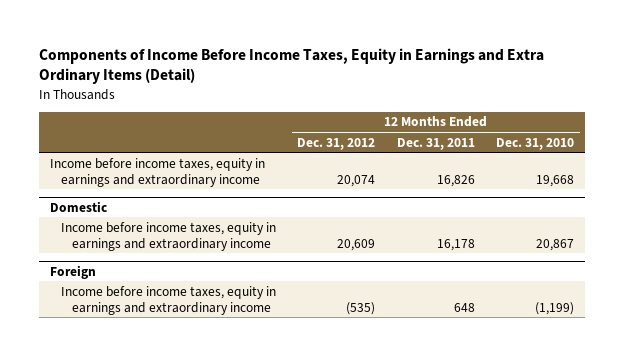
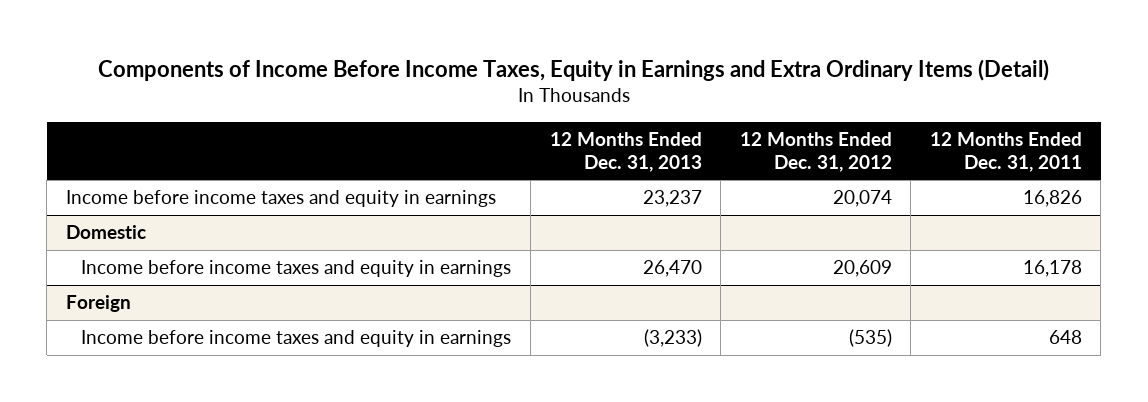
- | 12 Months Ended Dec. 31, 2012 | 12 Months Ended Dec. 31, 2011 | 12 Months Ended Dec. 31, 2010
+ | 12 Months Ended Dec. 31, 2013 | 12 Months Ended Dec. 31, 2012 | 12 Months Ended Dec. 31, 2011
- Income before income taxes, equity in earnings and extraordinary income | 20,074 | 16,826 | 19,668
+ Income before income taxes and equity in earnings | 23,237 | 20,074 | 16,826
@ Domestic
- Income before income taxes, equity in earnings and extraordinary income | 20,609 | 16,178 | 20,867
+ Income before income taxes and equity in earnings | 26,470 | 20,609 | 16,178
@ Foreign
- Income before income taxes, equity in earnings and extraordinary income | (535) | 648 | (1,199)
+ Income before income taxes and equity in earnings | (3,233) | (535) | 648

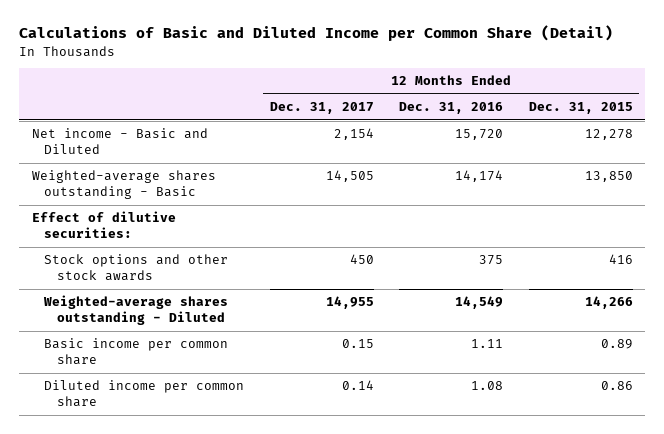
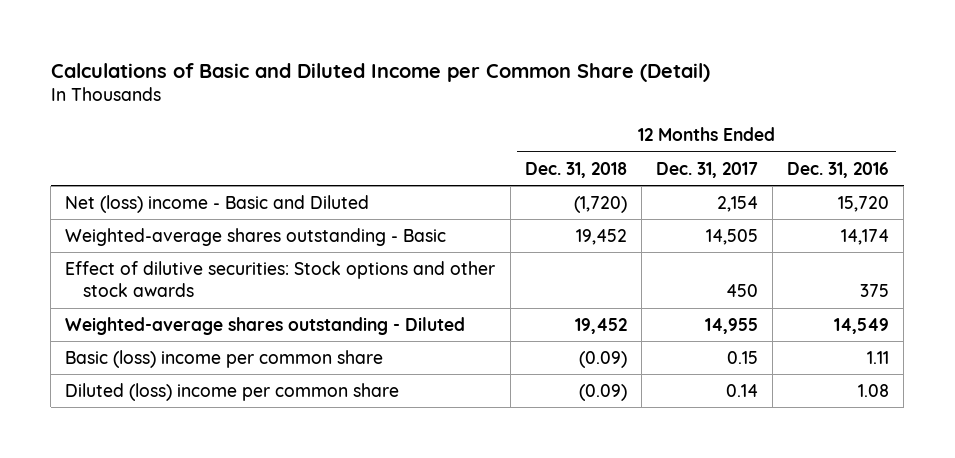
- | 12 Months Ended Dec. 31, 2017 | 12 Months Ended Dec. 31, 2016 | 12 Months Ended Dec. 31, 2015
+ | 12 Months Ended Dec. 31, 2018 | 12 Months Ended Dec. 31, 2017 | 12 Months Ended Dec. 31, 2016
- Net income - Basic and Diluted | 2,154 | 15,720 | 12,278
+ Net (loss) income - Basic and Diluted | (1,720) | 2,154 | 15,720
- Effect of dilutive securities:
- Stock options and other stock awards | 450 | 375 | 416
+ Effect of dilutive securities: Stock options and other stock awards | | 450 | 375
- Basic income per common share | 0.15 | 1.11 | 0.89
- Diluted income per common share | 0.14 | 1.08 | 0.86
+ Basic (loss) income per common share | (0.09) | 0.15 | 1.11
+ Diluted (loss) income per common share | (0.09) | 0.14 | 1.08

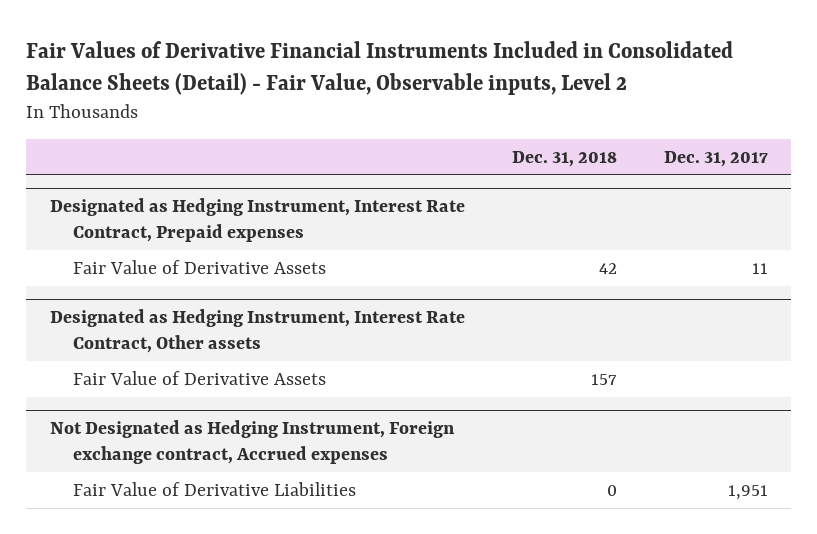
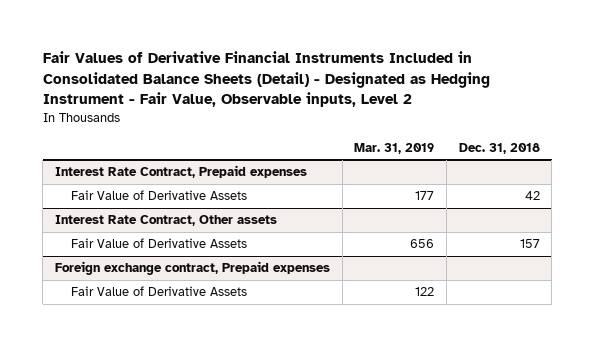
- Fair Values of Derivative Financial Instruments Included in Consolidated Balance Sheets (Detail) - Fair Value, Observable inputs, Level 2
+ Fair Values of Derivative Financial Instruments Included in Consolidated Balance Sheets (Detail) - Designated as Hedging Instrument - Fair Value, Observable inputs, Level 2
- | Dec. 31, 2018 | Dec. 31, 2017
+ | Mar. 31, 2019 | Dec. 31, 2018
- Designated as Hedging Instrument, Interest Rate Contract, Prepaid expenses
+ Interest Rate Contract, Prepaid expenses
- Designated as Hedging Instrument, Interest Rate Contract, Other assets
+ Interest Rate Contract, Other assets
- Not Designated as Hedging Instrument, Foreign exchange contract, Accrued expenses
- Fair Value of Derivative Liabilities | 0 | 1,951
+ Foreign exchange contract, Prepaid expenses
+ Fair Value of Derivative Assets | 122 |

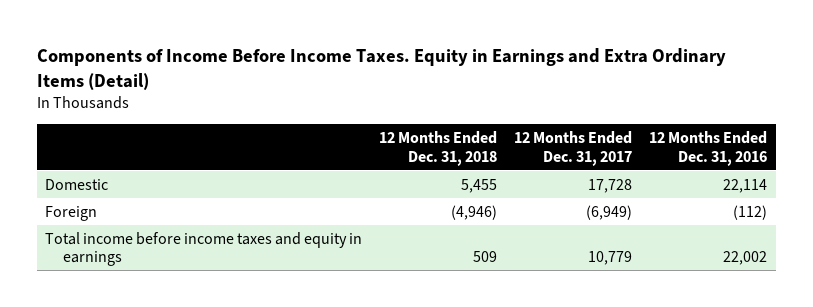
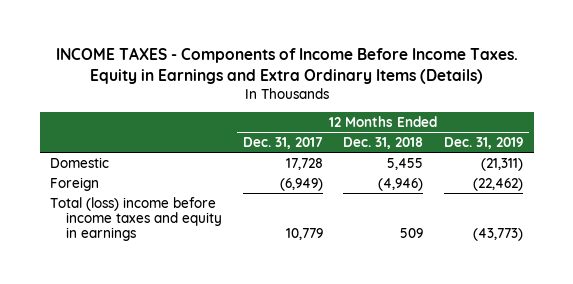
- Components of Income Before Income Taxes. Equity in Earnings and Extra Ordinary Items (Detail)
+ INCOME TAXES - Components of Income Before Income Taxes. Equity in Earnings and Extra Ordinary Items (Details)
- | 12 Months Ended Dec. 31, 2018 | 12 Months Ended Dec. 31, 2017 | 12 Months Ended Dec. 31, 2016
+ | 12 Months Ended Dec. 31, 2017 | 12 Months Ended Dec. 31, 2018 | 12 Months Ended Dec. 31, 2019
- Total income before income taxes and equity in earnings | 509 | 10,779 | 22,002
+ Total (loss) income before income taxes and equity in earnings | 10,779 | 509 | (43,773)

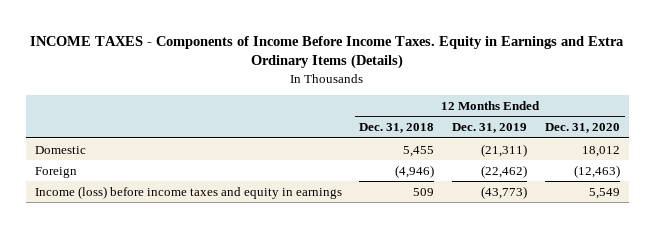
- | 12 Months Ended Dec. 31, 2017 | 12 Months Ended Dec. 31, 2018 | 12 Months Ended Dec. 31, 2019
+ | 12 Months Ended Dec. 31, 2018 | 12 Months Ended Dec. 31, 2019 | 12 Months Ended Dec. 31, 2020
- Total (loss) income before income taxes and equity in earnings | 10,779 | 509 | (43,773)
+ Income (loss) before income taxes and equity in earnings | 509 | (43,773) | 5,549

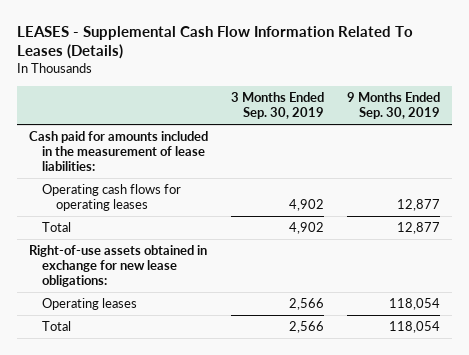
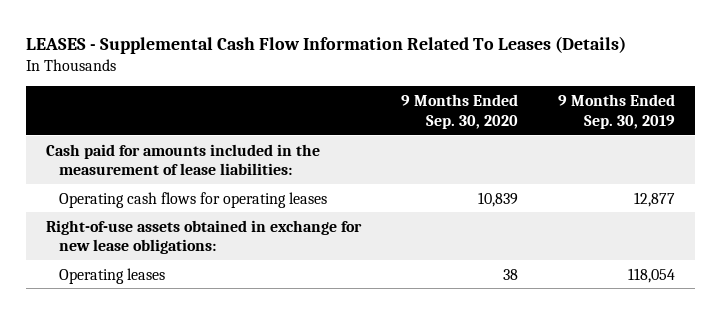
- | 3 Months Ended Sep. 30, 2019 | 9 Months Ended Sep. 30, 2019
+ | 9 Months Ended Sep. 30, 2020 | 9 Months Ended Sep. 30, 2019
- Total | 4,902 | 12,877
- Total | 2,566 | 118,054

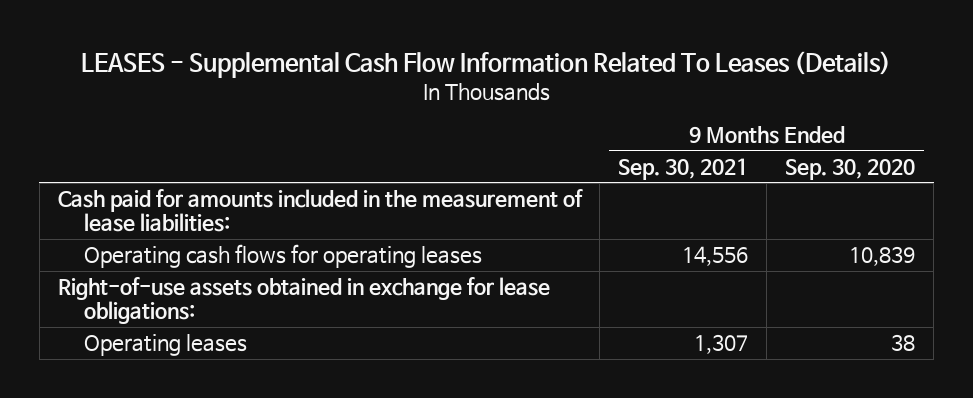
- | 9 Months Ended Sep. 30, 2020 | 9 Months Ended Sep. 30, 2019
+ | 9 Months Ended Sep. 30, 2021 | 9 Months Ended Sep. 30, 2020
- Right-of-use assets obtained in exchange for new lease obligations:
+ Right-of-use assets obtained in exchange for lease obligations:

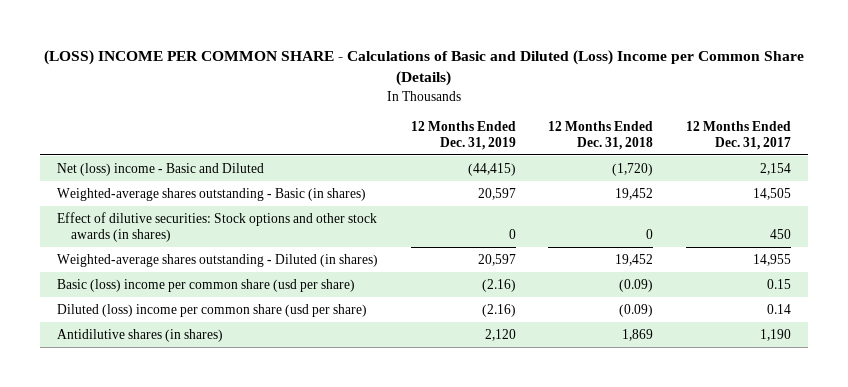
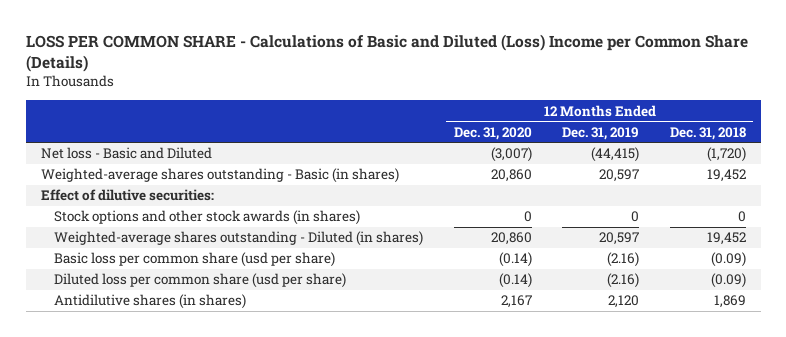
- (LOSS) INCOME PER COMMON SHARE - Calculations of Basic and Diluted (Loss) Income per Common Share (Details)
+ LOSS PER COMMON SHARE - Calculations of Basic and Diluted (Loss) Income per Common Share (Details)
- | 12 Months Ended Dec. 31, 2019 | 12 Months Ended Dec. 31, 2018 | 12 Months Ended Dec. 31, 2017
+ | 12 Months Ended Dec. 31, 2020 | 12 Months Ended Dec. 31, 2019 | 12 Months Ended Dec. 31, 2018
- Net (loss) income - Basic and Diluted | (44,415) | (1,720) | 2,154
+ Net loss - Basic and Diluted | (3,007) | (44,415) | (1,720)
- Effect of dilutive securities: Stock options and other stock awards (in shares) | 0 | 0 | 450
+ Effect of dilutive securities:
+ Stock options and other stock awards (in shares) | 0 | 0 | 0
- Basic (loss) income per common share (usd per share) | (2.16) | (0.09) | 0.15
- Diluted (loss) income per common share (usd per share) | (2.16) | (0.09) | 0.14
+ Basic loss per common share (usd per share) | (0.14) | (2.16) | (0.09)
+ Diluted loss per common share (usd per share) | (0.14) | (2.16) | (0.09)

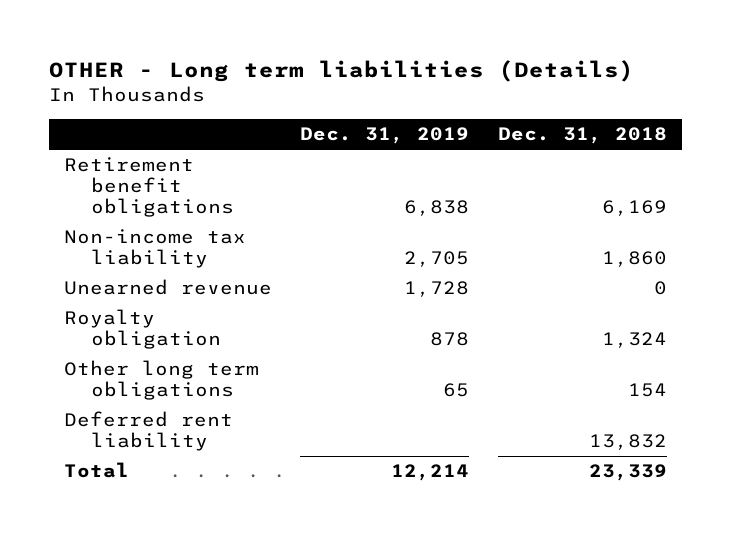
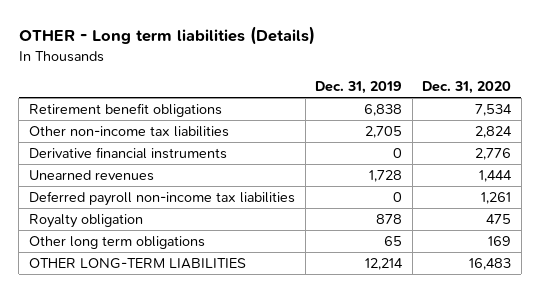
- | Dec. 31, 2019 | Dec. 31, 2018
+ | Dec. 31, 2019 | Dec. 31, 2020
- Non-income tax liability | 2,705 | 1,860
- Unearned revenue | 1,728 | 0
+ Other non-income tax liabilities | 2,705 | 2,824
+ Derivative financial instruments | 0 | 2,776
+ Unearned revenues | 1,728 | 1,444
+ Deferred payroll non-income tax liabilities | 0 | 1,261
- Deferred rent liability | | 13,832
- Total | 12,214 | 23,339
+ OTHER LONG-TERM LIABILITIES | 12,214 | 16,483

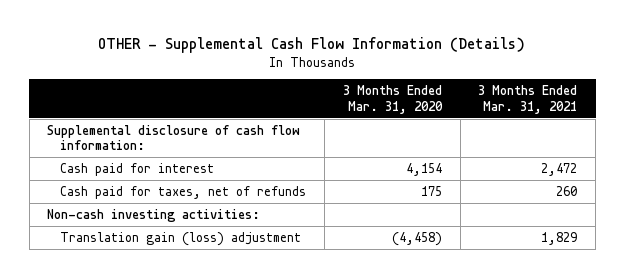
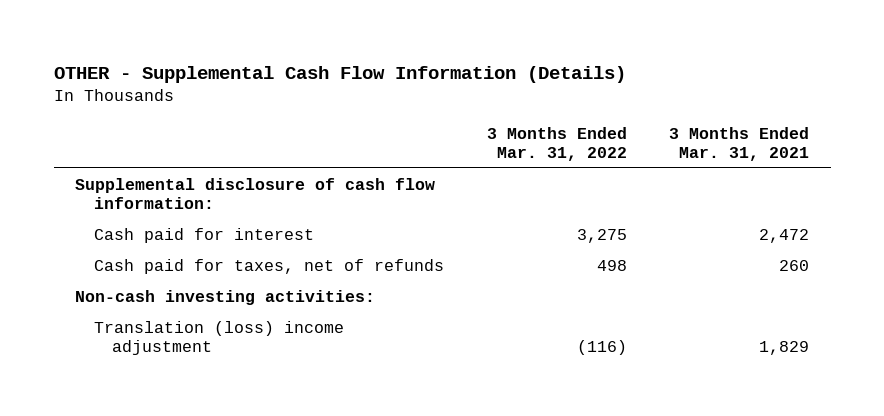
- | 3 Months Ended Mar. 31, 2020 | 3 Months Ended Mar. 31, 2021
+ | 3 Months Ended Mar. 31, 2022 | 3 Months Ended Mar. 31, 2021
- Translation gain (loss) adjustment | (4,458) | 1,829
+ Translation (loss) income adjustment | (116) | 1,829

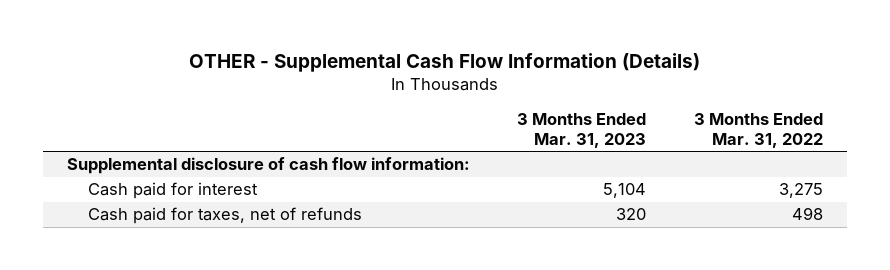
- | 3 Months Ended Mar. 31, 2022 | 3 Months Ended Mar. 31, 2021
+ | 3 Months Ended Mar. 31, 2023 | 3 Months Ended Mar. 31, 2022
- Non-cash investing activities:
- Translation (loss) income adjustment | (116) | 1,829

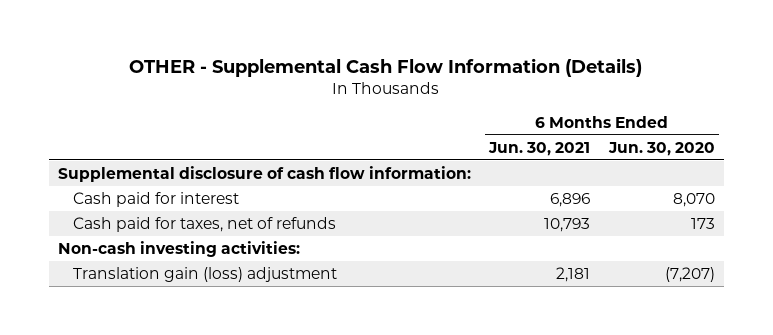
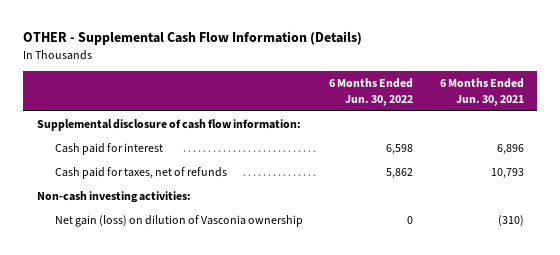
- | 6 Months Ended Jun. 30, 2021 | 6 Months Ended Jun. 30, 2020
+ | 6 Months Ended Jun. 30, 2022 | 6 Months Ended Jun. 30, 2021
- Translation gain (loss) adjustment | 2,181 | (7,207)
+ Net gain (loss) on dilution of Vasconia ownership | 0 | (310)

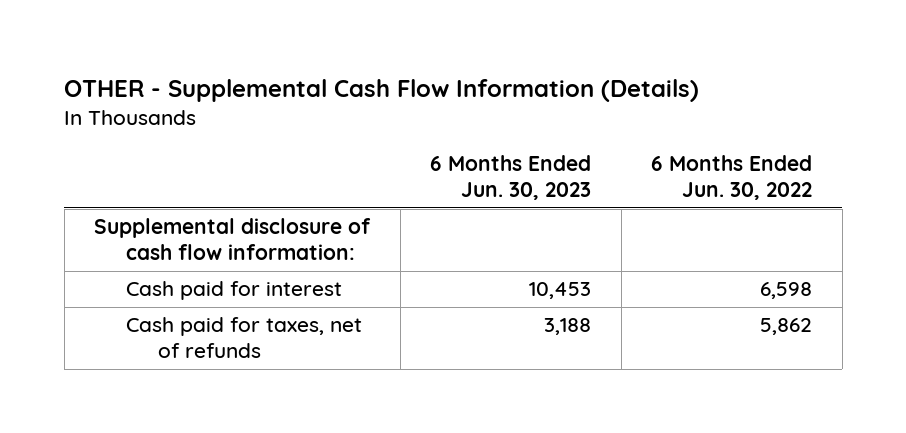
- | 6 Months Ended Jun. 30, 2022 | 6 Months Ended Jun. 30, 2021
+ | 6 Months Ended Jun. 30, 2023 | 6 Months Ended Jun. 30, 2022
- Non-cash investing activities:
- Net gain (loss) on dilution of Vasconia ownership | 0 | (310)

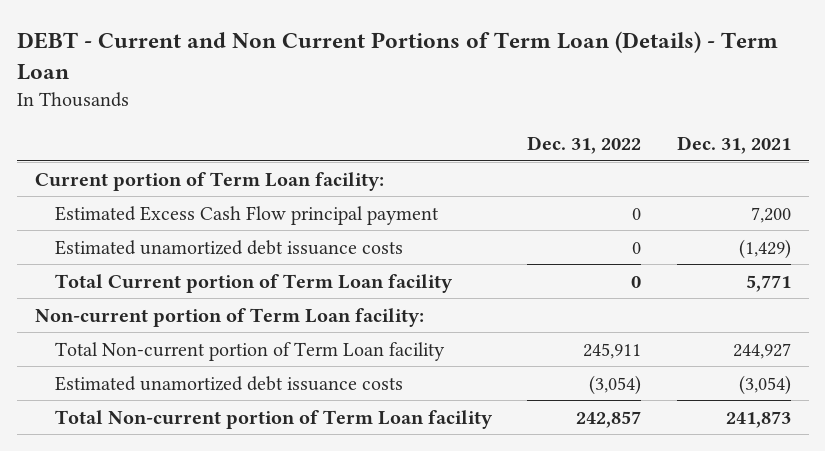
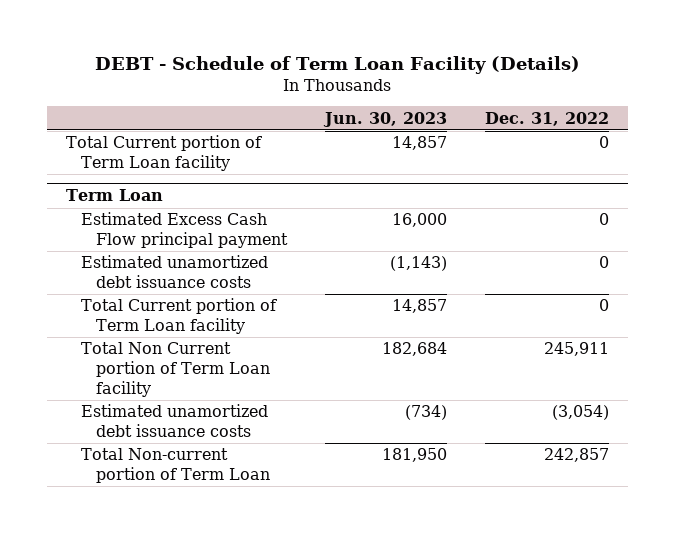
- DEBT - Current and Non Current Portions of Term Loan (Details) - Term Loan
+ DEBT - Schedule of Term Loan Facility (Details)
- | Dec. 31, 2022 | Dec. 31, 2021
+ | Jun. 30, 2023 | Dec. 31, 2022
- Current portion of Term Loan facility:
+ Total Current portion of Term Loan facility | 14,857 | 0
+ Term Loan
- Non-current portion of Term Loan facility:
- Total Non-current portion of Term Loan facility | 245,911 | 244,927
+ Total Non Current portion of Term Loan facility | 182,684 | 245,911
- Total Non-current portion of Term Loan facility | 242,857 | 241,873
+ Total Non-current portion of Term Loan | 181,950 | 242,857

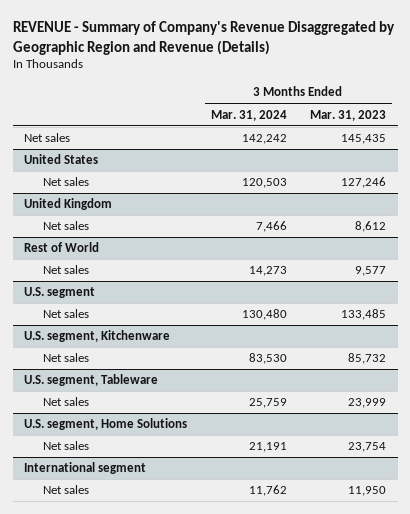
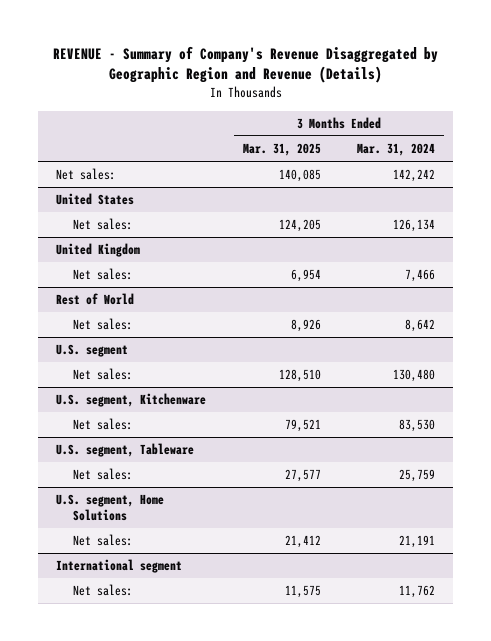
- | 3 Months Ended Mar. 31, 2024 | 3 Months Ended Mar. 31, 2023
+ | 3 Months Ended Mar. 31, 2025 | 3 Months Ended Mar. 31, 2024
- Net sales | 142,242 | 145,435
+ Net sales: | 140,085 | 142,242
@ United States
- Net sales | 120,503 | 127,246
+ Net sales: | 124,205 | 126,134
@ United Kingdom
- Net sales | 7,466 | 8,612
+ Net sales: | 6,954 | 7,466
@ Rest of World
- Net sales | 14,273 | 9,577
+ Net sales: | 8,926 | 8,642
@ U.S. segment
- Net sales | 130,480 | 133,485
+ Net sales: | 128,510 | 130,480
@ U.S. segment, Kitchenware
- Net sales | 83,530 | 85,732
+ Net sales: | 79,521 | 83,530
@ U.S. segment, Tableware
- Net sales | 25,759 | 23,999
+ Net sales: | 27,577 | 25,759
@ U.S. segment, Home Solutions
- Net sales | 21,191 | 23,754
+ Net sales: | 21,412 | 21,191
@ International segment
- Net sales | 11,762 | 11,950
+ Net sales: | 11,575 | 11,762

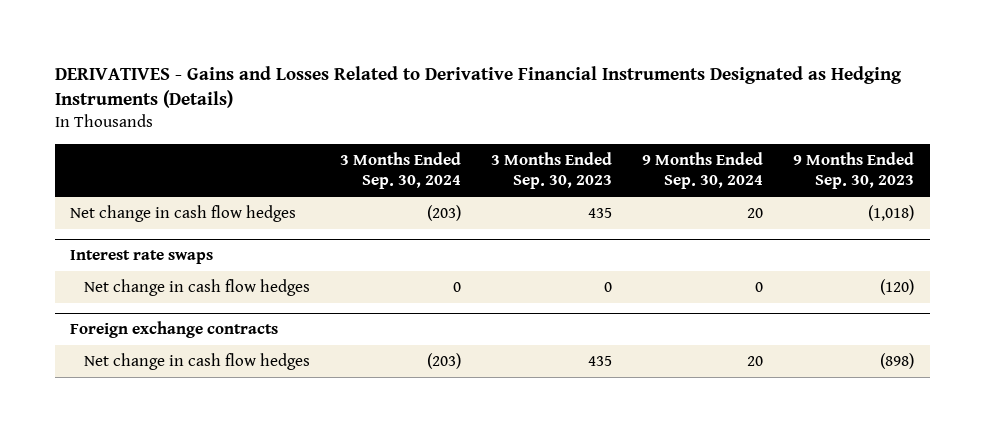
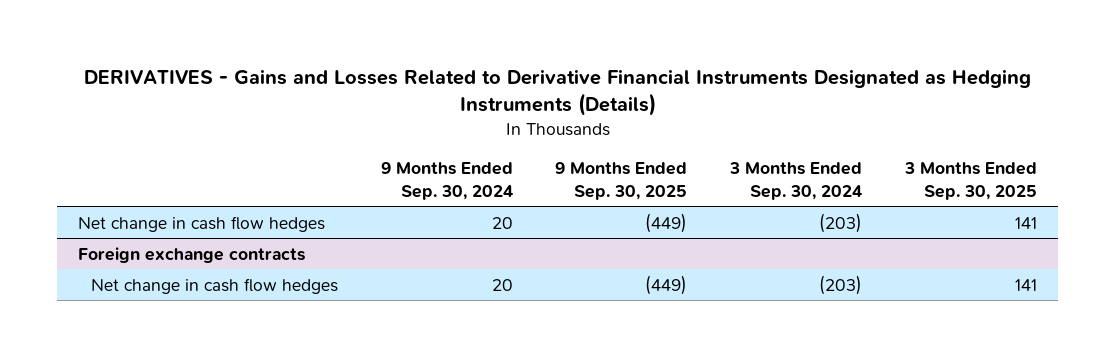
- | 3 Months Ended Sep. 30, 2024 | 3 Months Ended Sep. 30, 2023 | 9 Months Ended Sep. 30, 2024 | 9 Months Ended Sep. 30, 2023
+ | 9 Months Ended Sep. 30, 2024 | 9 Months Ended Sep. 30, 2025 | 3 Months Ended Sep. 30, 2024 | 3 Months Ended Sep. 30, 2025
- Interest rate swaps
- Net change in cash flow hedges | 0 | 0 | 0 | (120)

